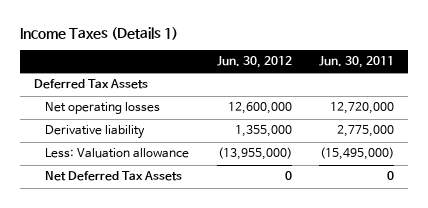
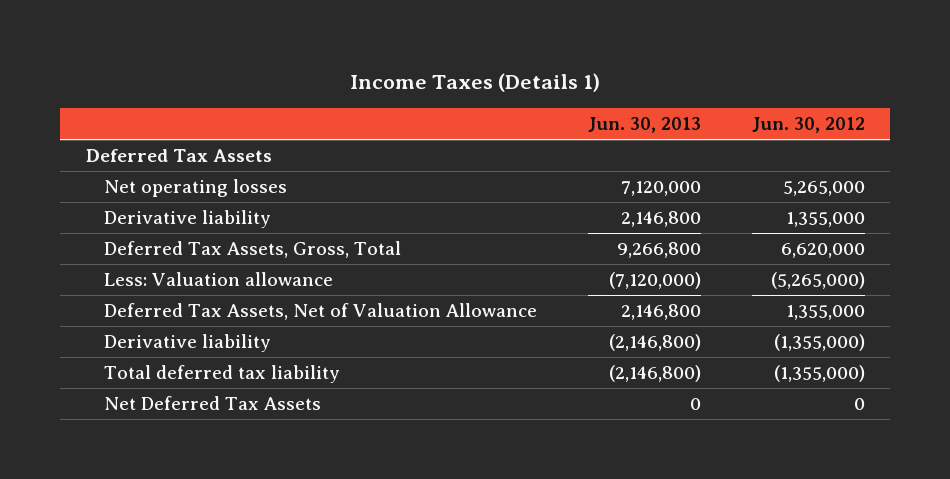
- | Jun. 30, 2012 | Jun. 30, 2011
+ | Jun. 30, 2013 | Jun. 30, 2012
- Net operating losses | 12,600,000 | 12,720,000
+ Net operating losses | 7,120,000 | 5,265,000
- Less: Valuation allowance | (13,955,000) | (15,495,000)
+ Deferred Tax Assets, Gross, Total | 9,266,800 | 6,620,000
+ Less: Valuation allowance | (7,120,000) | (5,265,000)
+ Deferred Tax Assets, Net of Valuation Allowance | 2,146,800 | 1,355,000
+ Derivative liability | (2,146,800) | (1,355,000)
+ Total deferred tax liability | (2,146,800) | (1,355,000)

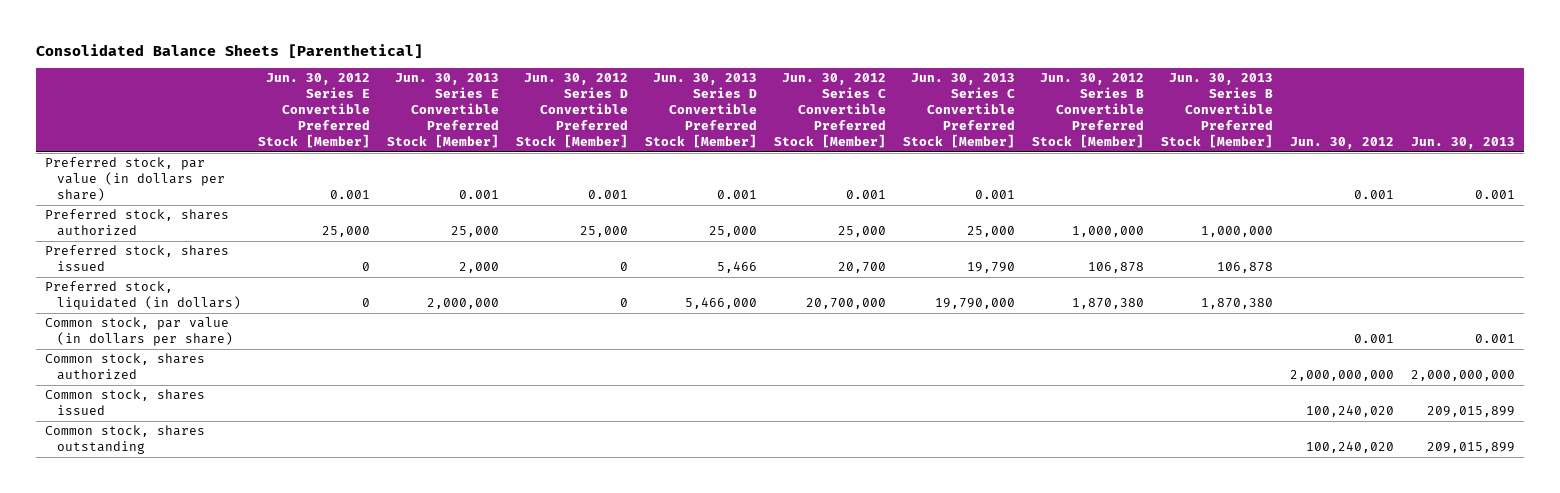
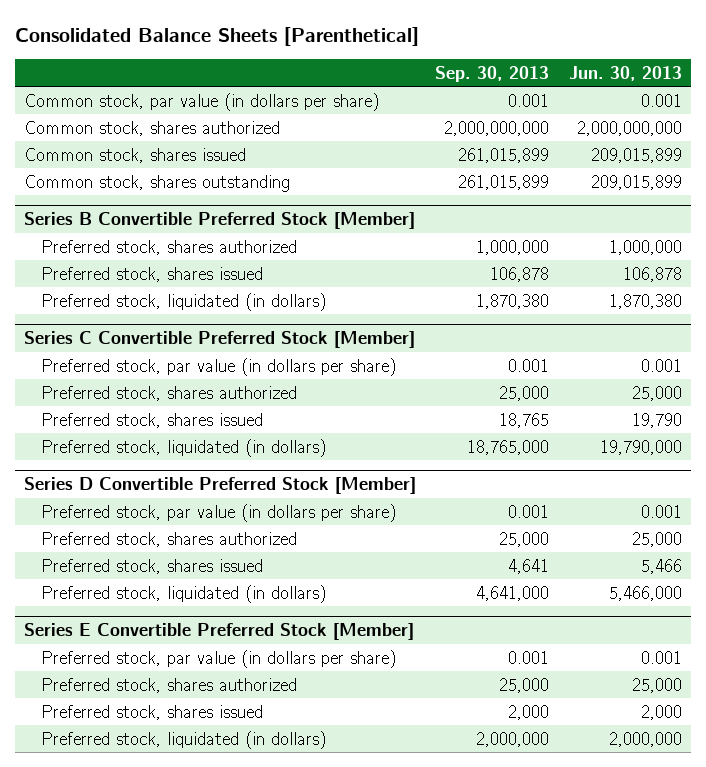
- | Jun. 30, 2012 Series E Convertible Preferred Stock [Member] | Jun. 30, 2013 Series E Convertible Preferred Stock [Member] | Jun. 30, 2012 Series D Convertible Preferred Stock [Member] | Jun. 30, 2013 Series D Convertible Preferred Stock [Member] | Jun. 30, 2012 Series C Convertible Preferred Stock [Member] | Jun. 30, 2013 Series C Convertible Preferred Stock [Member] | Jun. 30, 2012 Series B Convertible Preferred Stock [Member] | Jun. 30, 2013 Series B Convertible Preferred Stock [Member] | Jun. 30, 2012 | Jun. 30, 2013
+ | Sep. 30, 2013 | Jun. 30, 2013
- Preferred stock, par value (in dollars per share) | 0.001 | 0.001 | 0.001 | 0.001 | 0.001 | 0.001 | | | 0.001 | 0.001
- Preferred stock, shares authorized | 25,000 | 25,000 | 25,000 | 25,000 | 25,000 | 25,000 | 1,000,000 | 1,000,000 | |
- Preferred stock, shares issued | 0 | 2,000 | 0 | 5,466 | 20,700 | 19,790 | 106,878 | 106,878 | |
- Preferred stock, liquidated (in dollars) | 0 | 2,000,000 | 0 | 5,466,000 | 20,700,000 | 19,790,000 | 1,870,380 | 1,870,380 | |
+ Series B Convertible Preferred Stock [Member]
+ Preferred stock, shares authorized | 1,000,000 | 1,000,000
+ Preferred stock, shares issued | 106,878 | 106,878
+ Preferred stock, liquidated (in dollars) | 1,870,380 | 1,870,380
+ Series C Convertible Preferred Stock [Member]
+ Preferred stock, par value (in dollars per share) | 0.001 | 0.001
+ Preferred stock, shares authorized | 25,000 | 25,000
+ Preferred stock, shares issued | 18,765 | 19,790
+ Preferred stock, liquidated (in dollars) | 18,765,000 | 19,790,000
+ Series D Convertible Preferred Stock [Member]
+ Preferred stock, par value (in dollars per share) | 0.001 | 0.001
+ Preferred stock, shares authorized | 25,000 | 25,000
+ Preferred stock, shares issued | 4,641 | 5,466
+ Preferred stock, liquidated (in dollars) | 4,641,000 | 5,466,000
+ Series E Convertible Preferred Stock [Member]
+ Preferred stock, par value (in dollars per share) | 0.001 | 0.001
+ Preferred stock, shares authorized | 25,000 | 25,000
+ Preferred stock, shares issued | 2,000 | 2,000
+ Preferred stock, liquidated (in dollars) | 2,000,000 | 2,000,000

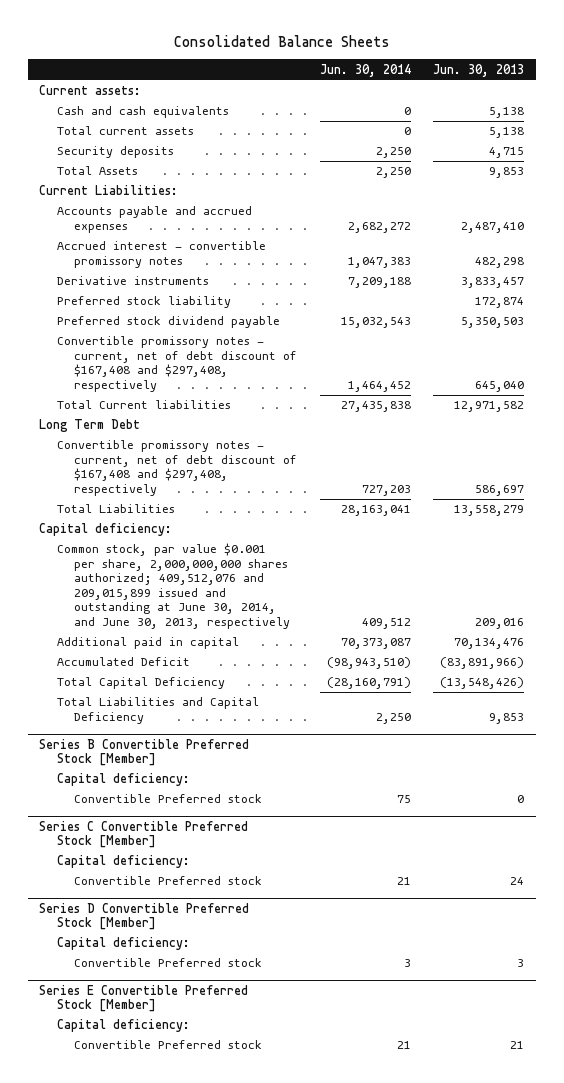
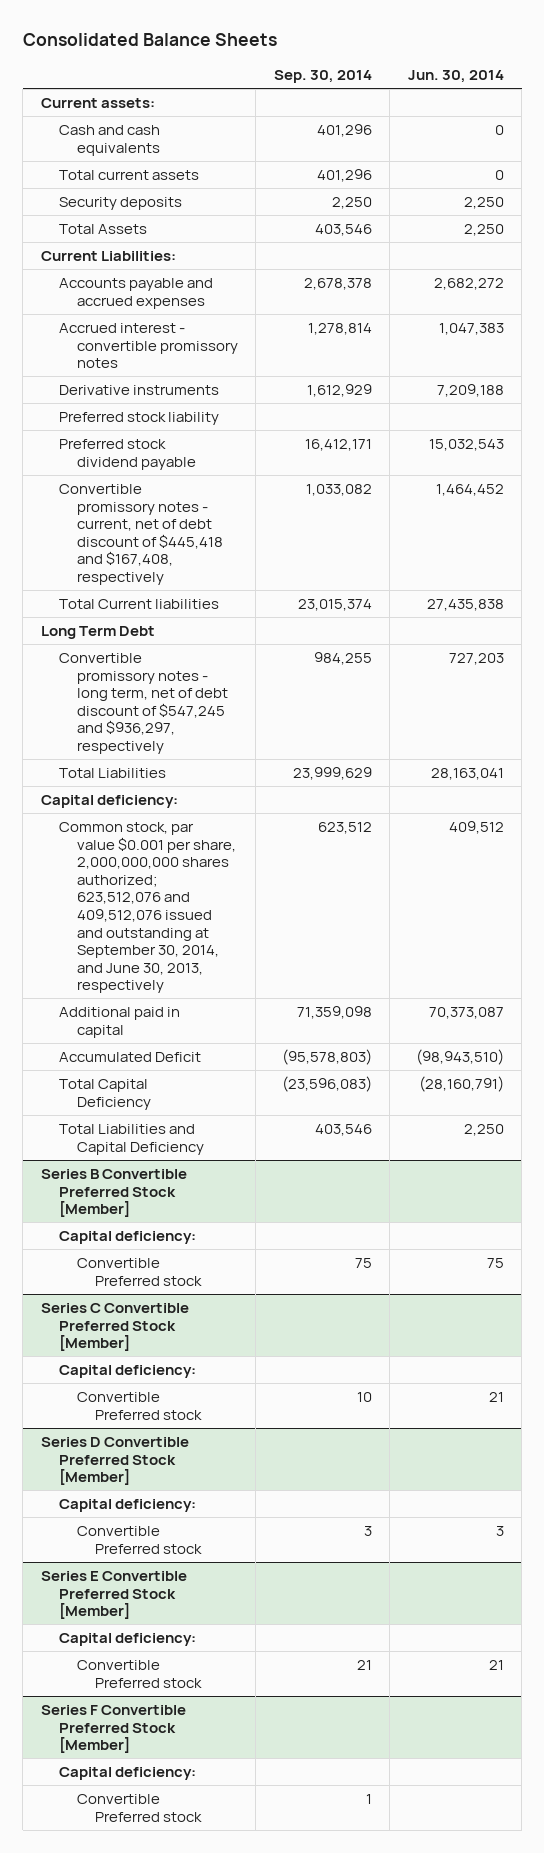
- | Jun. 30, 2014 | Jun. 30, 2013
+ | Sep. 30, 2014 | Jun. 30, 2014
- Convertible promissory notes - current, net of debt discount of $167,408 and $297,408, respectively | 1,464,452 | 645,040
+ Convertible promissory notes - current, net of debt discount of $445,418 and $167,408, respectively | 1,033,082 | 1,464,452
- Convertible promissory notes - current, net of debt discount of $167,408 and $297,408, respectively | 727,203 | 586,697
+ Convertible promissory notes - long term, net of debt discount of $547,245 and $936,297, respectively | 984,255 | 727,203
- Common stock, par value $0.001 per share, 2,000,000,000 shares authorized; 409,512,076 and 209,015,899 issued and outstanding at June 30, 2014, and June 30, 2013, respectively | 409,512 | 209,016
+ Common stock, par value $0.001 per share, 2,000,000,000 shares authorized; 623,512,076 and 409,512,076 issued and outstanding at September 30, 2014, and June 30, 2013, respectively | 623,512 | 409,512
+ Series F Convertible Preferred Stock [Member]
+ Capital deficiency:
+ Convertible Preferred stock | 1 |

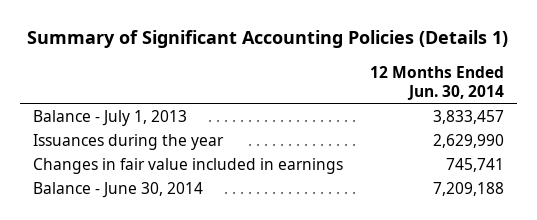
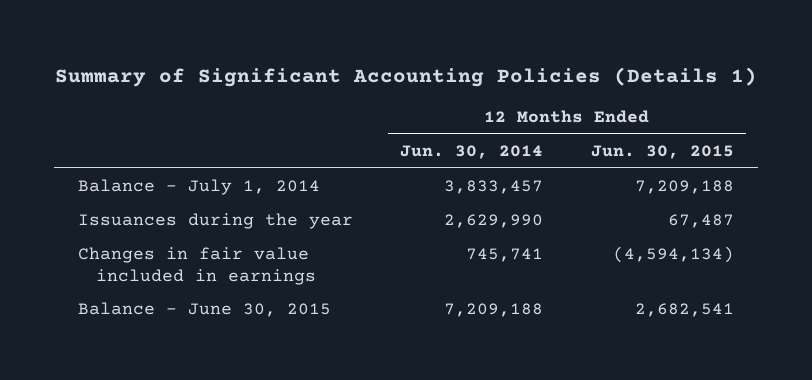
- | 12 Months Ended Jun. 30, 2014
+ | 12 Months Ended Jun. 30, 2014 | 12 Months Ended Jun. 30, 2015
- Balance - July 1, 2013 | 3,833,457
+ Balance - July 1, 2014 | 3,833,457 | 7,209,188
- Balance - June 30, 2014 | 7,209,188
+ Balance - June 30, 2015 | 7,209,188 | 2,682,541

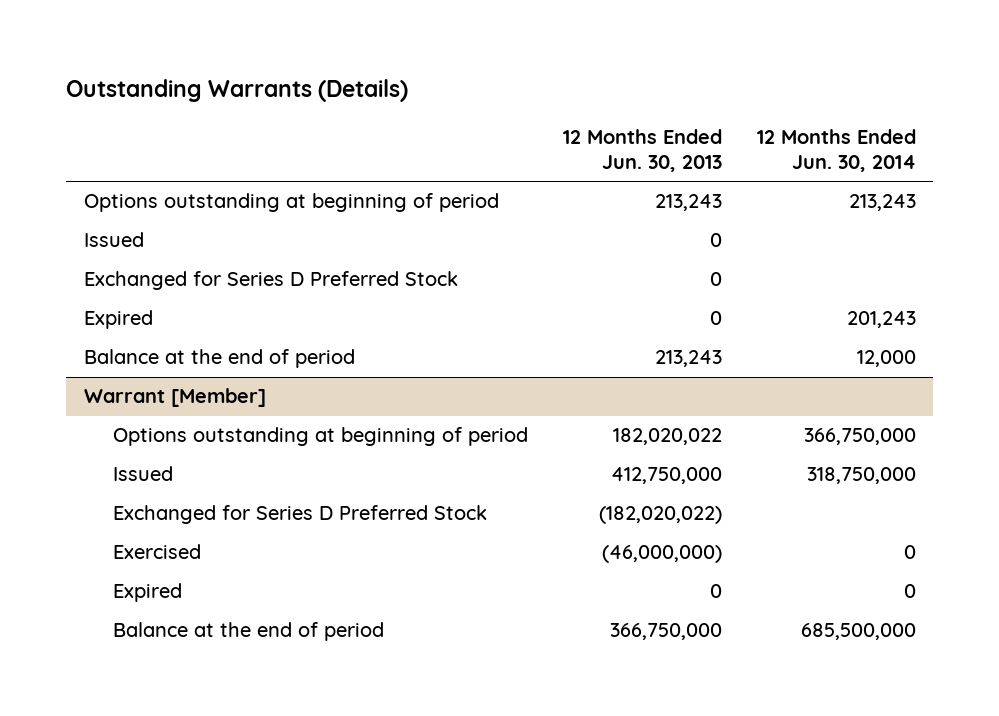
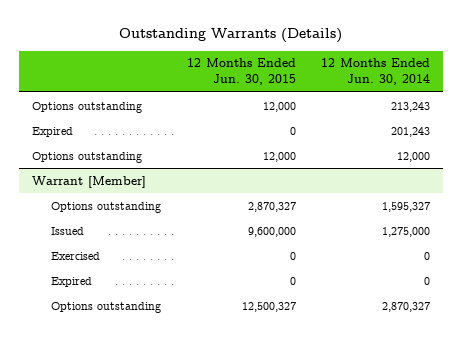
- | 12 Months Ended Jun. 30, 2013 | 12 Months Ended Jun. 30, 2014
+ | 12 Months Ended Jun. 30, 2015 | 12 Months Ended Jun. 30, 2014
- Options outstanding at beginning of period | 213,243 | 213,243
- Issued | 0 |
- Exchanged for Series D Preferred Stock | 0 |
+ Options outstanding | 12,000 | 213,243
- Balance at the end of period | 213,243 | 12,000
+ Options outstanding | 12,000 | 12,000
@ Warrant [Member]
- Options outstanding at beginning of period | 182,020,022 | 366,750,000
- Issued | 412,750,000 | 318,750,000
- Exchanged for Series D Preferred Stock | (182,020,022) |
+ Options outstanding | 2,870,327 | 1,595,327
+ Issued | 9,600,000 | 1,275,000
- Balance at the end of period | 366,750,000 | 685,500,000
+ Options outstanding | 12,500,327 | 2,870,327

